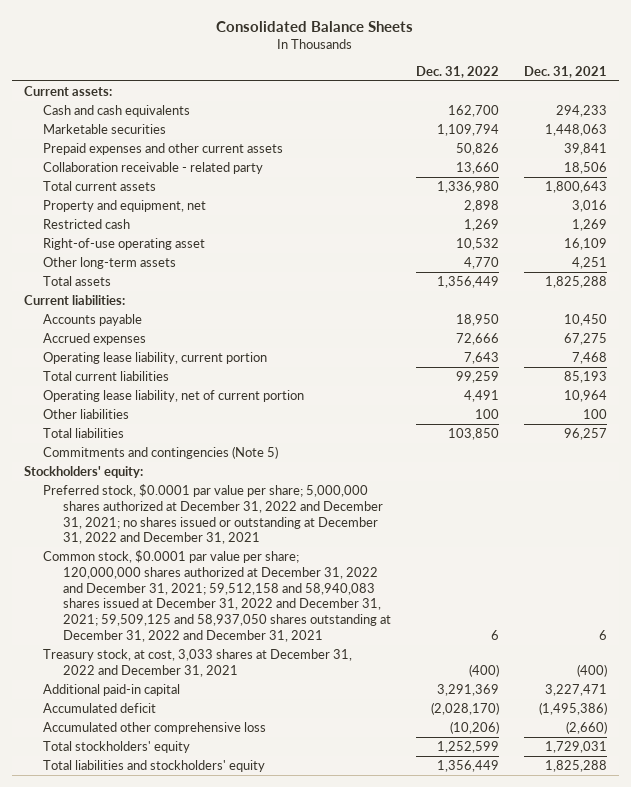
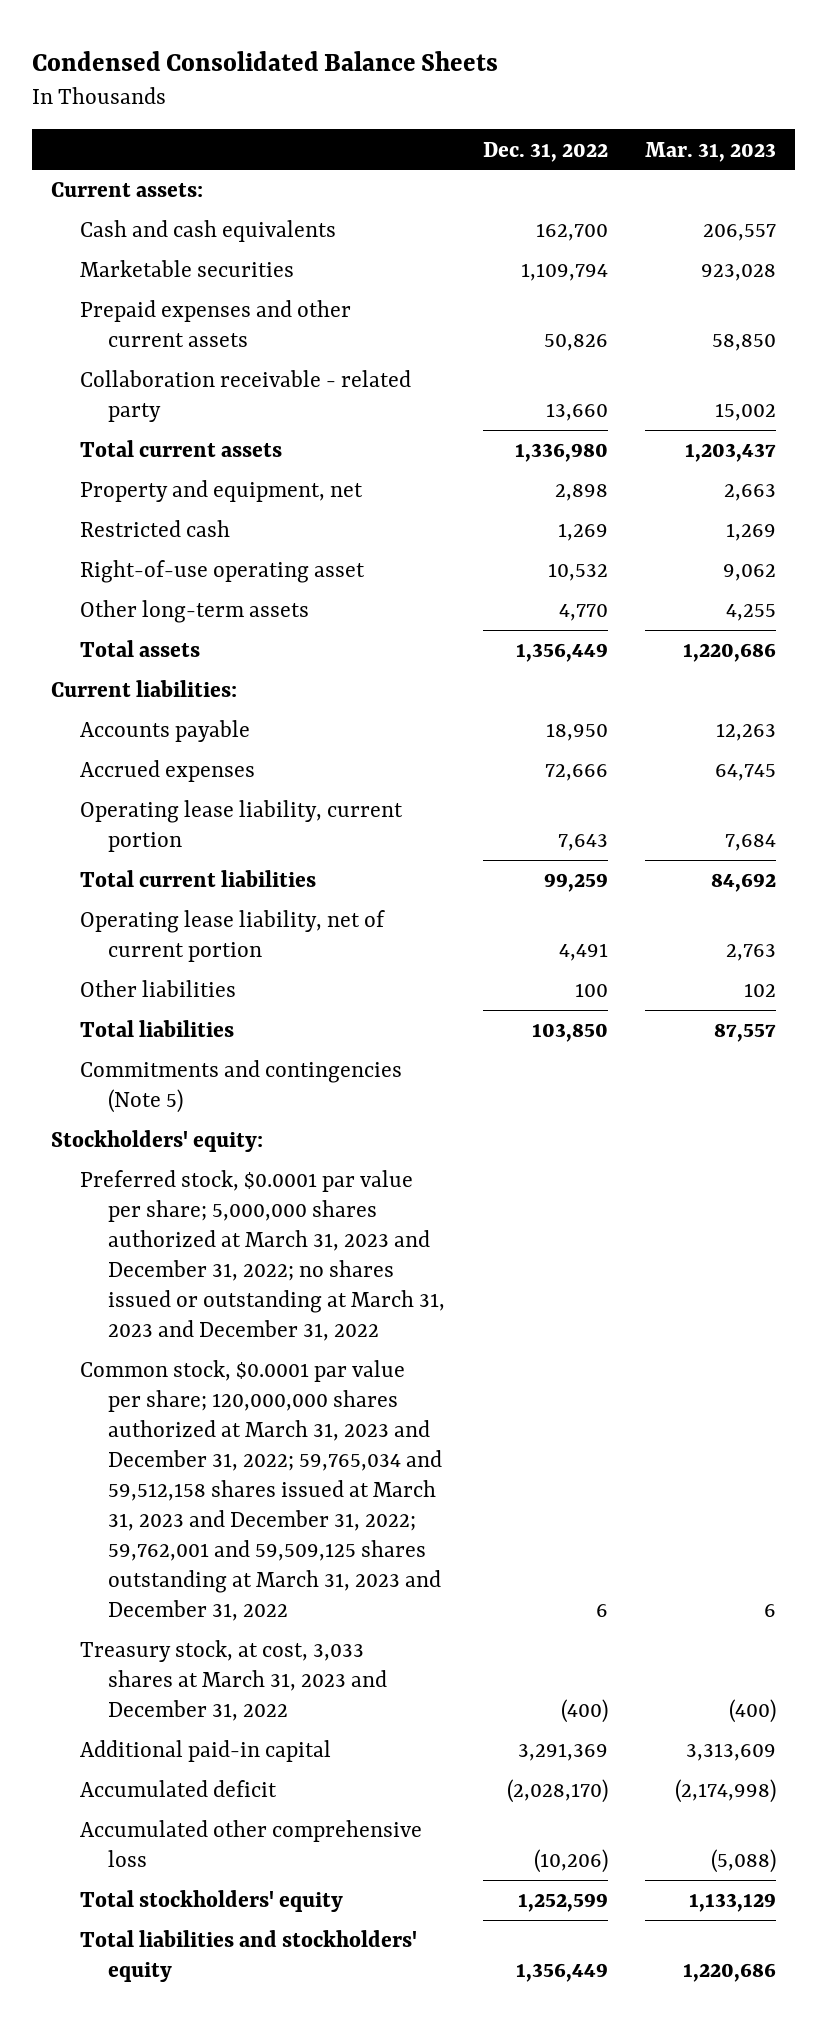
- Consolidated Balance Sheets
+ Condensed Consolidated Balance Sheets
- | Dec. 31, 2022 | Dec. 31, 2021
+ | Dec. 31, 2022 | Mar. 31, 2023
- Preferred stock, $0.0001 par value per share; 5,000,000 shares authorized at December 31, 2022 and December 31, 2021; no shares issued or outstanding at December 31, 2022 and December 31, 2021
- Common stock, $0.0001 par value per share; 120,000,000 shares authorized at December 31, 2022 and December 31, 2021; 59,512,158 and 58,940,083 shares issued at December 31, 2022 and December 31, 2021; 59,509,125 and 58,937,050 shares outstanding at December 31, 2022 and December 31, 2021 | 6 | 6
- Treasury stock, at cost, 3,033 shares at December 31, 2022 and December 31, 2021 | (400) | (400)
+ Preferred stock, $0.0001 par value per share; 5,000,000 shares authorized at March 31, 2023 and December 31, 2022; no shares issued or outstanding at March 31, 2023 and December 31, 2022
+ Common stock, $0.0001 par value per share; 120,000,000 shares authorized at March 31, 2023 and December 31, 2022; 59,765,034 and 59,512,158 shares issued at March 31, 2023 and December 31, 2022; 59,762,001 and 59,509,125 shares outstanding at March 31, 2023 and December 31, 2022 | 6 | 6
+ Treasury stock, at cost, 3,033 shares at March 31, 2023 and December 31, 2022 | (400) | (400)

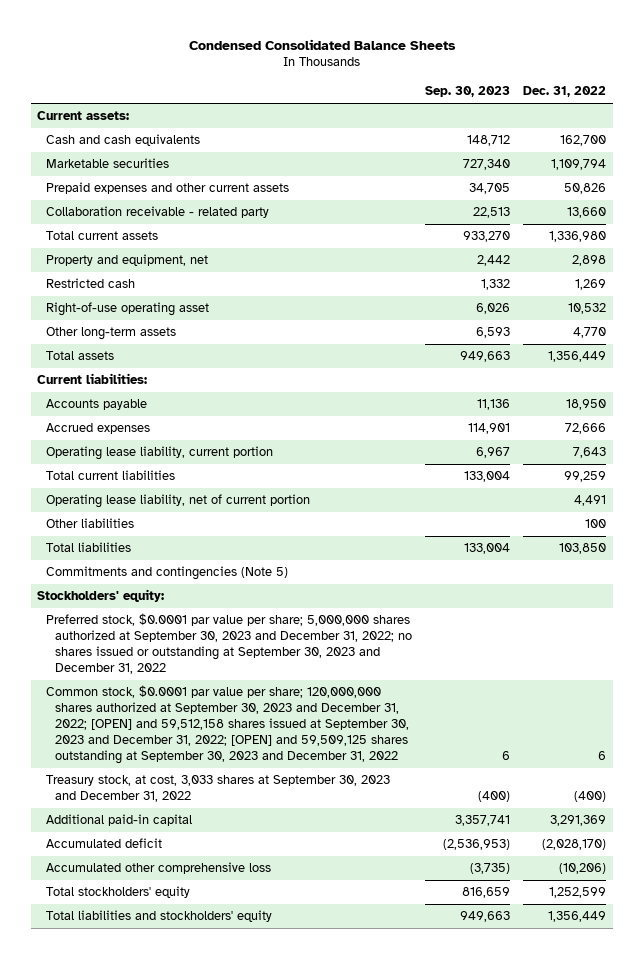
- | Dec. 31, 2022 | Mar. 31, 2023
+ | Sep. 30, 2023 | Dec. 31, 2022
- Preferred stock, $0.0001 par value per share; 5,000,000 shares authorized at March 31, 2023 and December 31, 2022; no shares issued or outstanding at March 31, 2023 and December 31, 2022
- Common stock, $0.0001 par value per share; 120,000,000 shares authorized at March 31, 2023 and December 31, 2022; 59,765,034 and 59,512,158 shares issued at March 31, 2023 and December 31, 2022; 59,762,001 and 59,509,125 shares outstanding at March 31, 2023 and December 31, 2022 | 6 | 6
- Treasury stock, at cost, 3,033 shares at March 31, 2023 and December 31, 2022 | (400) | (400)
+ Preferred stock, $0.0001 par value per share; 5,000,000 shares authorized at September 30, 2023 and December 31, 2022; no shares issued or outstanding at September 30, 2023 and December 31, 2022
+ Common stock, $0.0001 par value per share; 120,000,000 shares authorized at September 30, 2023 and December 31, 2022; [OPEN] and 59,512,158 shares issued at September 30, 2023 and December 31, 2022; [OPEN] and 59,509,125 shares outstanding at September 30, 2023 and December 31, 2022 | 6 | 6
+ Treasury stock, at cost, 3,033 shares at September 30, 2023 and December 31, 2022 | (400) | (400)

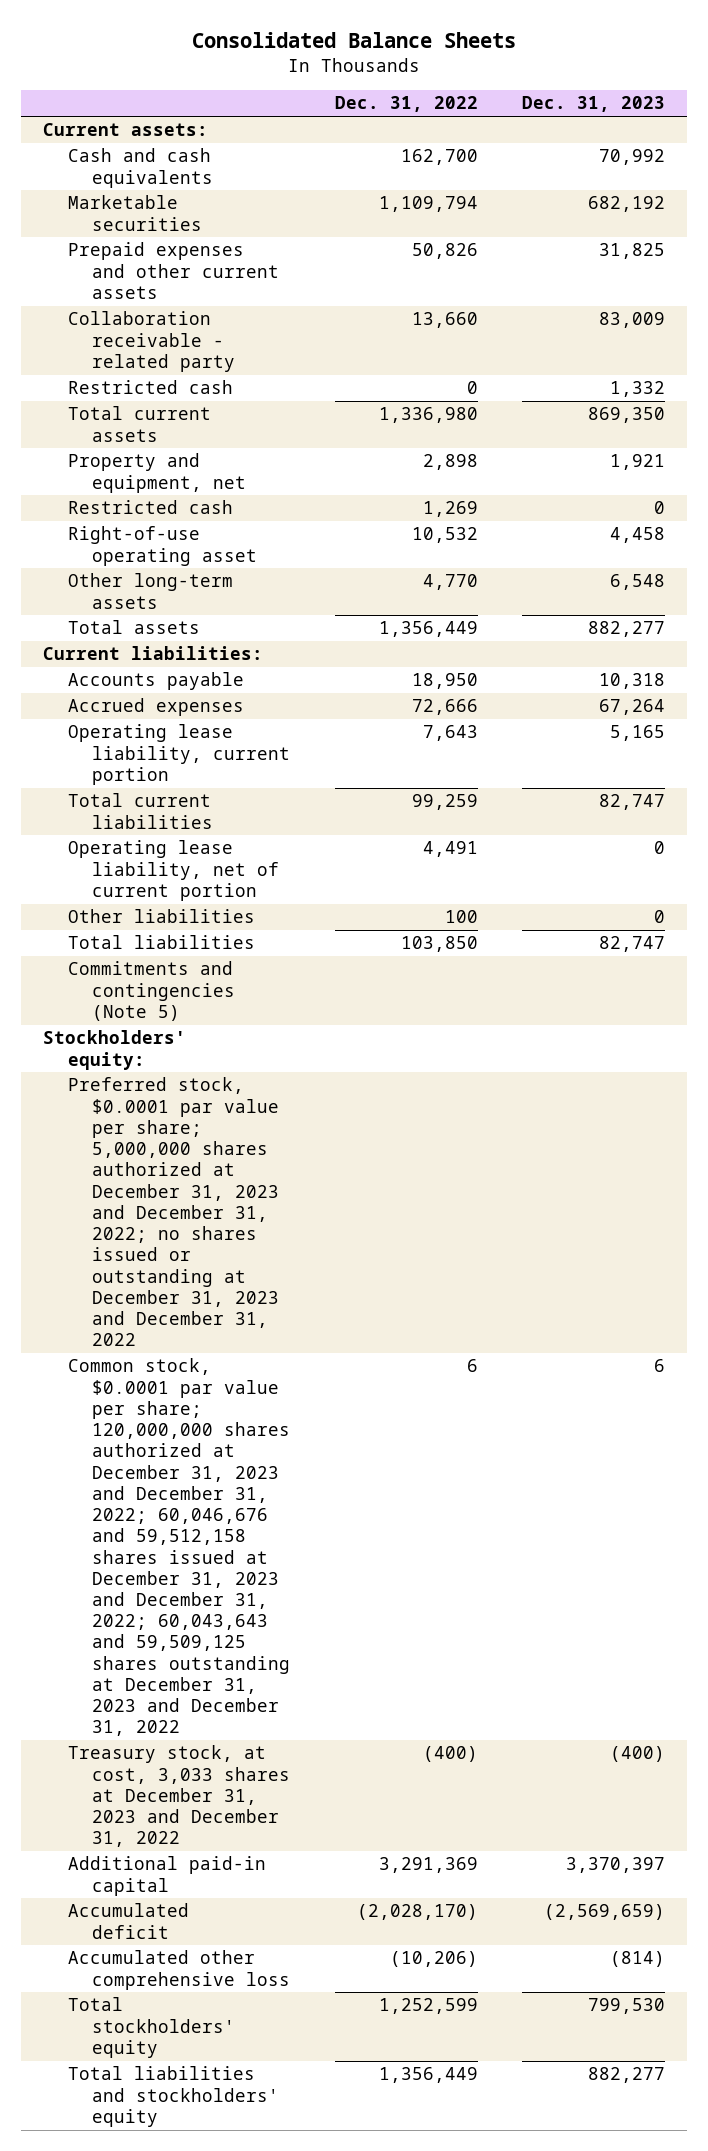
- Condensed Consolidated Balance Sheets
+ Consolidated Balance Sheets
- | Sep. 30, 2023 | Dec. 31, 2022
+ | Dec. 31, 2022 | Dec. 31, 2023
+ Restricted cash | 0 | 1,332
- Preferred stock, $0.0001 par value per share; 5,000,000 shares authorized at September 30, 2023 and December 31, 2022; no shares issued or outstanding at September 30, 2023 and December 31, 2022
- Common stock, $0.0001 par value per share; 120,000,000 shares authorized at September 30, 2023 and December 31, 2022; [OPEN] and 59,512,158 shares issued at September 30, 2023 and December 31, 2022; [OPEN] and 59,509,125 shares outstanding at September 30, 2023 and December 31, 2022 | 6 | 6
- Treasury stock, at cost, 3,033 shares at September 30, 2023 and December 31, 2022 | (400) | (400)
+ Preferred stock, $0.0001 par value per share; 5,000,000 shares authorized at December 31, 2023 and December 31, 2022; no shares issued or outstanding at December 31, 2023 and December 31, 2022
+ Common stock, $0.0001 par value per share; 120,000,000 shares authorized at December 31, 2023 and December 31, 2022; 60,046,676 and 59,512,158 shares issued at December 31, 2023 and December 31, 2022; 60,043,643 and 59,509,125 shares outstanding at December 31, 2023 and December 31, 2022 | 6 | 6
+ Treasury stock, at cost, 3,033 shares at December 31, 2023 and December 31, 2022 | (400) | (400)

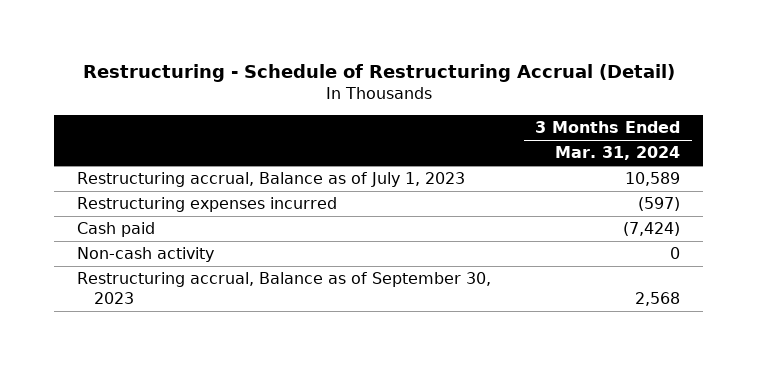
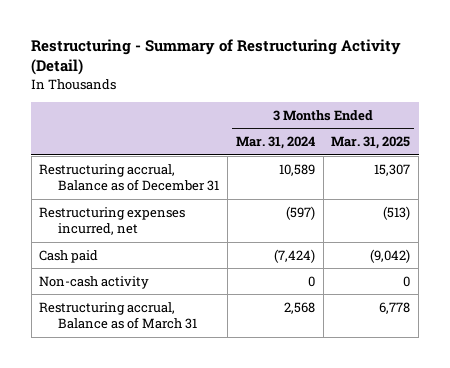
- Restructuring - Schedule of Restructuring Accrual (Detail)
+ Restructuring - Summary of Restructuring Activity (Detail)
- | 3 Months Ended Mar. 31, 2024
+ | 3 Months Ended Mar. 31, 2024 | 3 Months Ended Mar. 31, 2025
- Restructuring accrual, Balance as of July 1, 2023 | 10,589
- Restructuring expenses incurred | (597)
+ Restructuring accrual, Balance as of December 31 | 10,589 | 15,307
+ Restructuring expenses incurred, net | (597) | (513)
- Restructuring accrual, Balance as of September 30, 2023 | 2,568
+ Restructuring accrual, Balance as of March 31 | 2,568 | 6,778

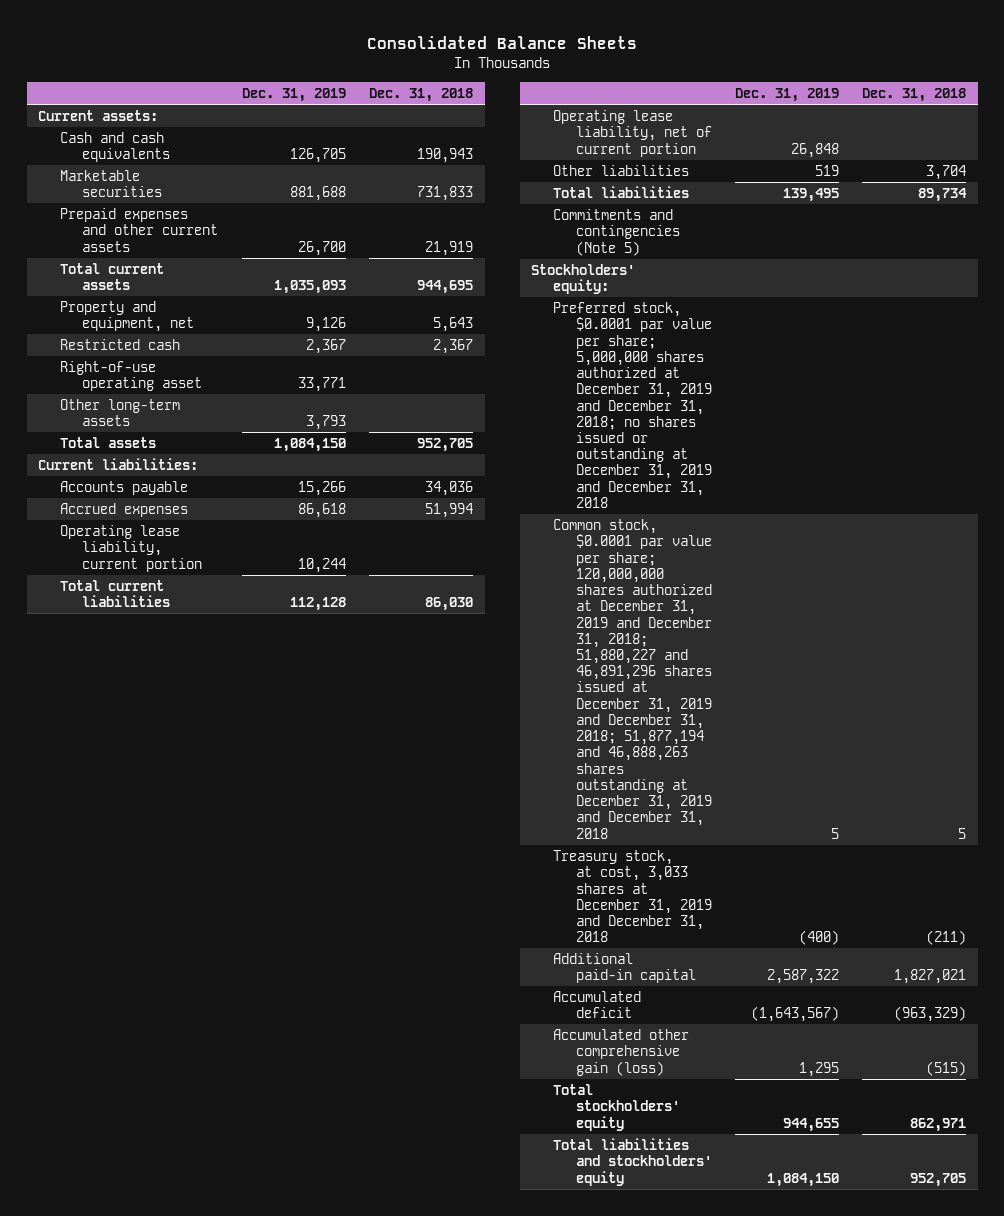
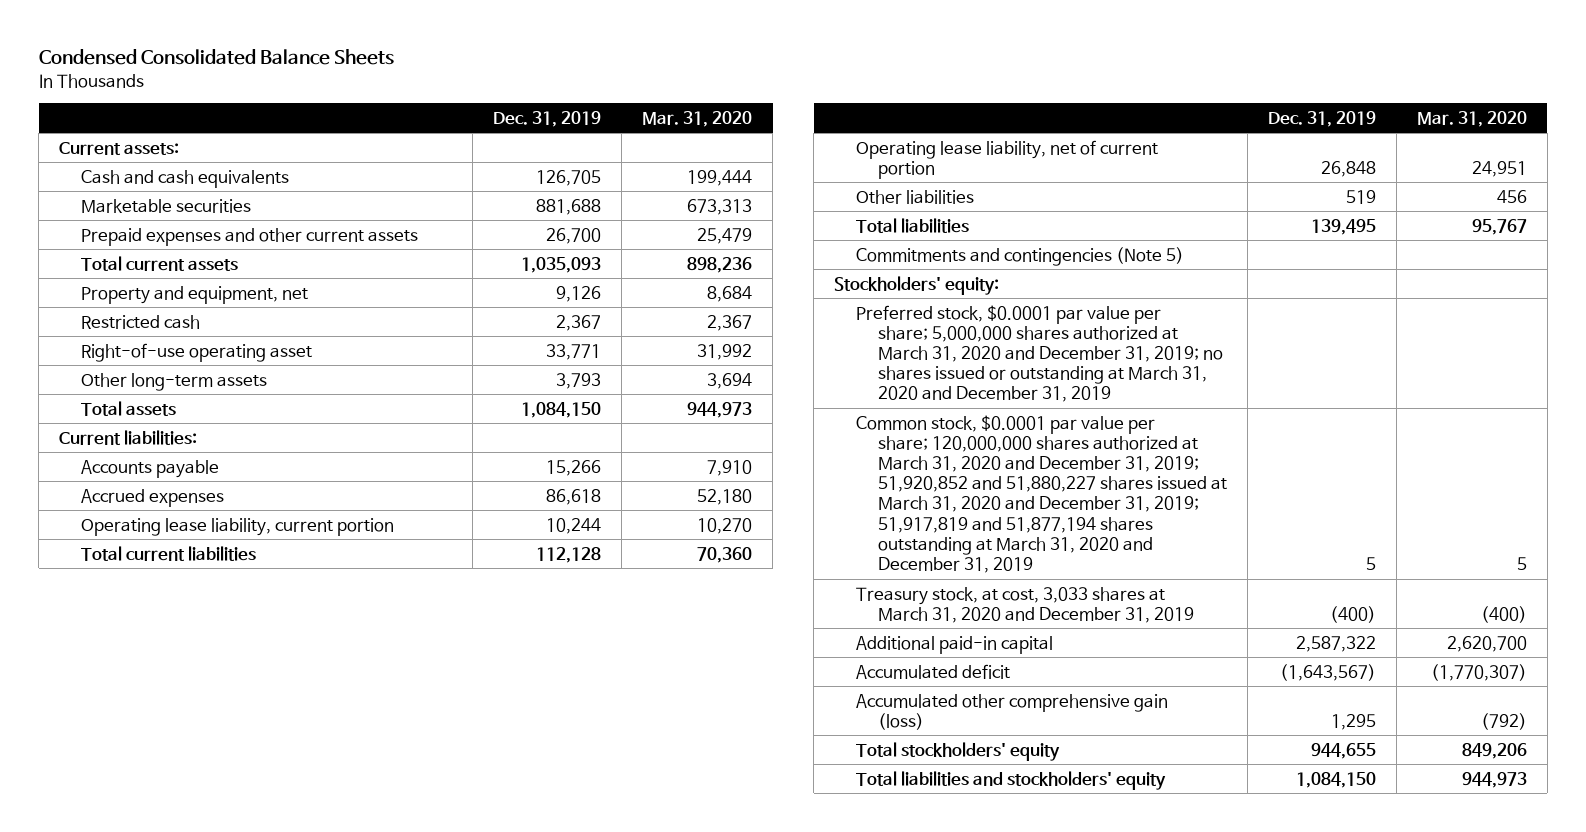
- Consolidated Balance Sheets
+ Condensed Consolidated Balance Sheets
- | Dec. 31, 2019 | Dec. 31, 2018
+ | Dec. 31, 2019 | Mar. 31, 2020
- Preferred stock, $0.0001 par value per share; 5,000,000 shares authorized at December 31, 2019 and December 31, 2018; no shares issued or outstanding at December 31, 2019 and December 31, 2018
- Common stock, $0.0001 par value per share; 120,000,000 shares authorized at December 31, 2019 and December 31, 2018; 51,880,227 and 46,891,296 shares issued at December 31, 2019 and December 31, 2018; 51,877,194 and 46,888,263 shares outstanding at December 31, 2019 and December 31, 2018 | 5 | 5
- Treasury stock, at cost, 3,033 shares at December 31, 2019 and December 31, 2018 | (400) | (211)
+ Preferred stock, $0.0001 par value per share; 5,000,000 shares authorized at March 31, 2020 and December 31, 2019; no shares issued or outstanding at March 31, 2020 and December 31, 2019
+ Common stock, $0.0001 par value per share; 120,000,000 shares authorized at March 31, 2020 and December 31, 2019; 51,920,852 and 51,880,227 shares issued at March 31, 2020 and December 31, 2019; 51,917,819 and 51,877,194 shares outstanding at March 31, 2020 and December 31, 2019 | 5 | 5
+ Treasury stock, at cost, 3,033 shares at March 31, 2020 and December 31, 2019 | (400) | (400)

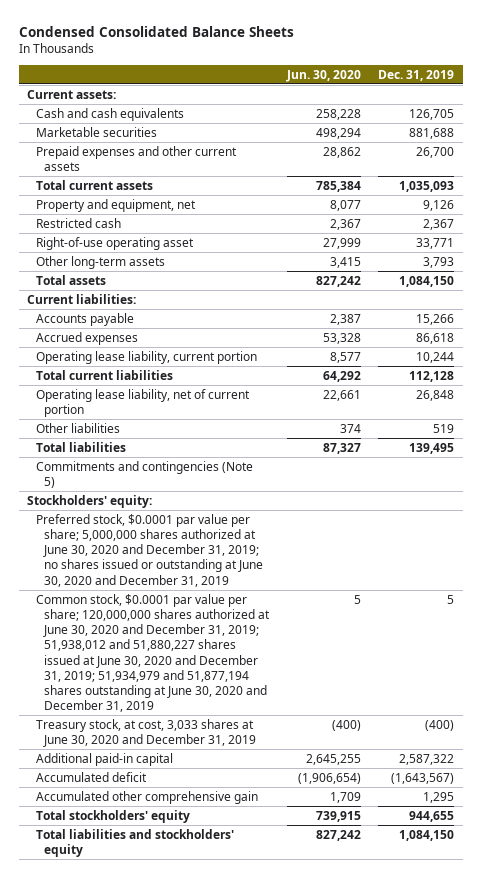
- | Dec. 31, 2019 | Mar. 31, 2020
+ | Jun. 30, 2020 | Dec. 31, 2019
- Preferred stock, $0.0001 par value per share; 5,000,000 shares authorized at March 31, 2020 and December 31, 2019; no shares issued or outstanding at March 31, 2020 and December 31, 2019
- Common stock, $0.0001 par value per share; 120,000,000 shares authorized at March 31, 2020 and December 31, 2019; 51,920,852 and 51,880,227 shares issued at March 31, 2020 and December 31, 2019; 51,917,819 and 51,877,194 shares outstanding at March 31, 2020 and December 31, 2019 | 5 | 5
- Treasury stock, at cost, 3,033 shares at March 31, 2020 and December 31, 2019 | (400) | (400)
+ Preferred stock, $0.0001 par value per share; 5,000,000 shares authorized at June 30, 2020 and December 31, 2019; no shares issued or outstanding at June 30, 2020 and December 31, 2019
+ Common stock, $0.0001 par value per share; 120,000,000 shares authorized at June 30, 2020 and December 31, 2019; 51,938,012 and 51,880,227 shares issued at June 30, 2020 and December 31, 2019; 51,934,979 and 51,877,194 shares outstanding at June 30, 2020 and December 31, 2019 | 5 | 5
+ Treasury stock, at cost, 3,033 shares at June 30, 2020 and December 31, 2019 | (400) | (400)
- Accumulated other comprehensive gain (loss) | 1,295 | (792)
+ Accumulated other comprehensive gain | 1,709 | 1,295

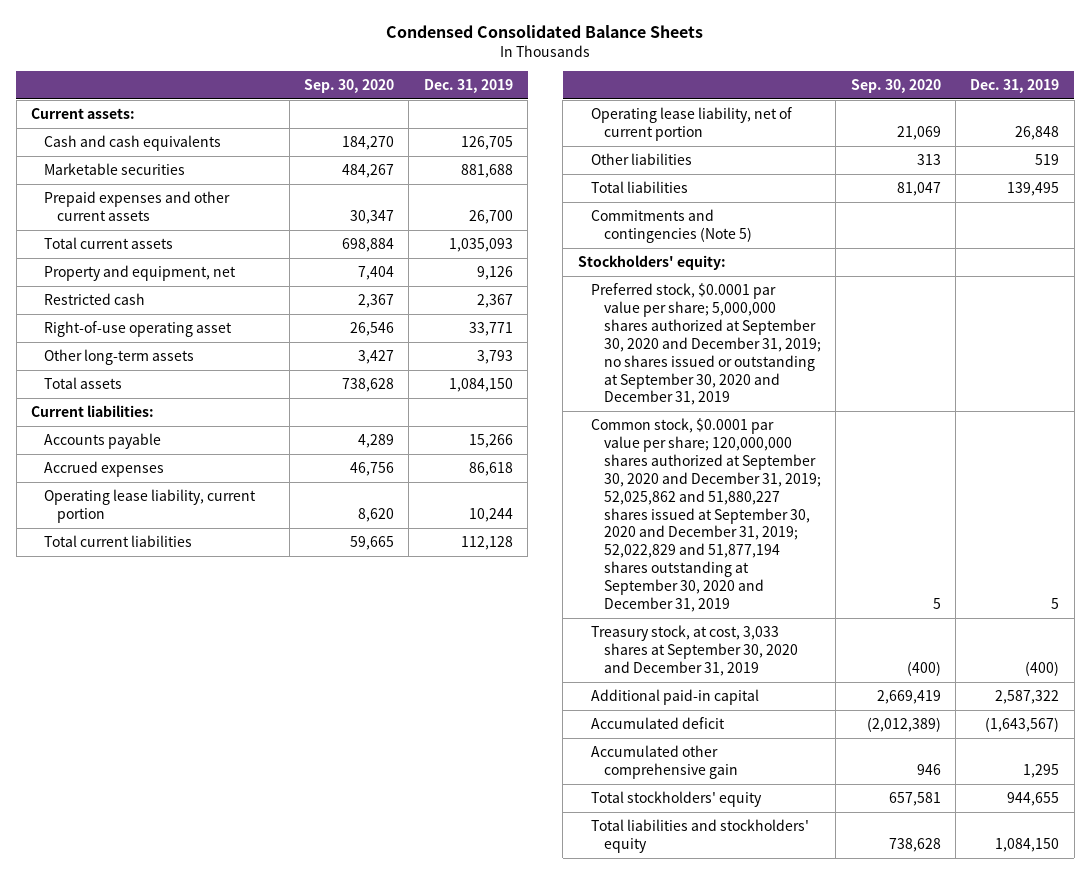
- | Jun. 30, 2020 | Dec. 31, 2019
+ | Sep. 30, 2020 | Dec. 31, 2019
- Preferred stock, $0.0001 par value per share; 5,000,000 shares authorized at June 30, 2020 and December 31, 2019; no shares issued or outstanding at June 30, 2020 and December 31, 2019
- Common stock, $0.0001 par value per share; 120,000,000 shares authorized at June 30, 2020 and December 31, 2019; 51,938,012 and 51,880,227 shares issued at June 30, 2020 and December 31, 2019; 51,934,979 and 51,877,194 shares outstanding at June 30, 2020 and December 31, 2019 | 5 | 5
- Treasury stock, at cost, 3,033 shares at June 30, 2020 and December 31, 2019 | (400) | (400)
+ Preferred stock, $0.0001 par value per share; 5,000,000 shares authorized at September 30, 2020 and December 31, 2019; no shares issued or outstanding at September 30, 2020 and December 31, 2019
+ Common stock, $0.0001 par value per share; 120,000,000 shares authorized at September 30, 2020 and December 31, 2019; 52,025,862 and 51,880,227 shares issued at September 30, 2020 and December 31, 2019; 52,022,829 and 51,877,194 shares outstanding at September 30, 2020 and December 31, 2019 | 5 | 5
+ Treasury stock, at cost, 3,033 shares at September 30, 2020 and December 31, 2019 | (400) | (400)

